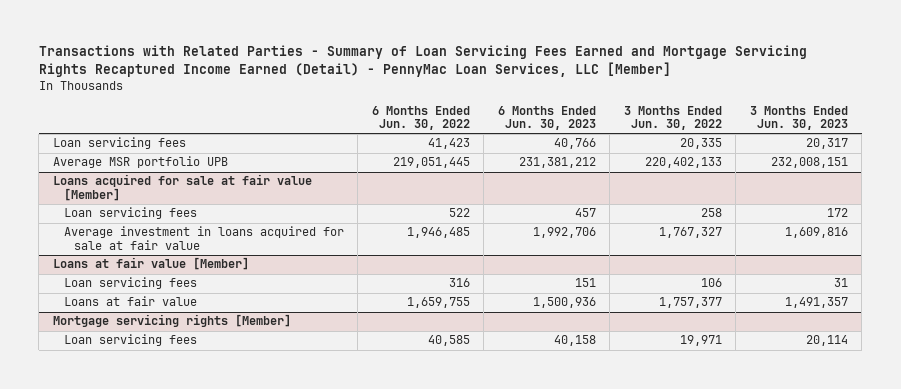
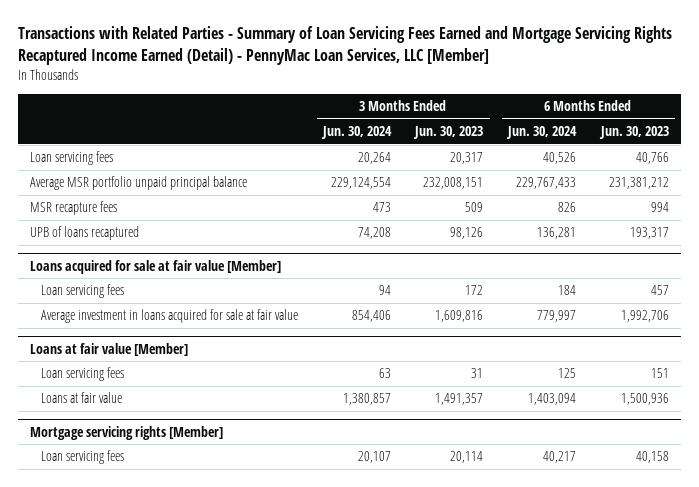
- | 6 Months Ended Jun. 30, 2022 | 6 Months Ended Jun. 30, 2023 | 3 Months Ended Jun. 30, 2022 | 3 Months Ended Jun. 30, 2023
+ | 3 Months Ended Jun. 30, 2024 | 3 Months Ended Jun. 30, 2023 | 6 Months Ended Jun. 30, 2024 | 6 Months Ended Jun. 30, 2023
- Average MSR portfolio UPB | 219,051,445 | 231,381,212 | 220,402,133 | 232,008,151
+ Average MSR portfolio unpaid principal balance | 229,124,554 | 232,008,151 | 229,767,433 | 231,381,212
+ MSR recapture fees | 473 | 509 | 826 | 994
+ UPB of loans recaptured | 74,208 | 98,126 | 136,281 | 193,317

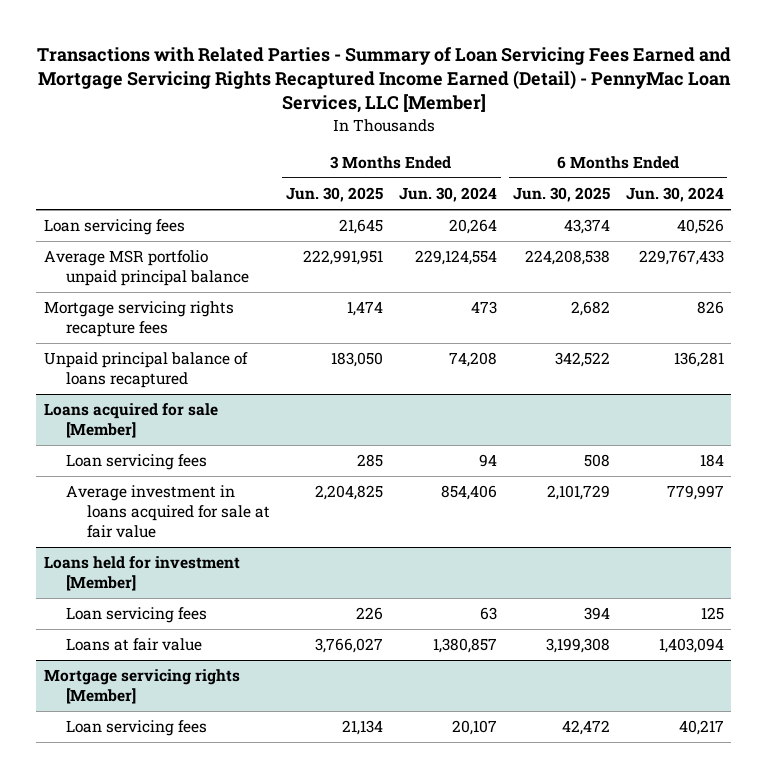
- | 3 Months Ended Jun. 30, 2024 | 3 Months Ended Jun. 30, 2023 | 6 Months Ended Jun. 30, 2024 | 6 Months Ended Jun. 30, 2023
+ | 3 Months Ended Jun. 30, 2025 | 3 Months Ended Jun. 30, 2024 | 6 Months Ended Jun. 30, 2025 | 6 Months Ended Jun. 30, 2024
- MSR recapture fees | 473 | 509 | 826 | 994
- UPB of loans recaptured | 74,208 | 98,126 | 136,281 | 193,317
- Loans acquired for sale at fair value [Member]
+ Mortgage servicing rights recapture fees | 1,474 | 473 | 2,682 | 826
+ Unpaid principal balance of loans recaptured | 183,050 | 74,208 | 342,522 | 136,281
+ Loans acquired for sale [Member]
- Loans at fair value [Member]
+ Loans held for investment [Member]

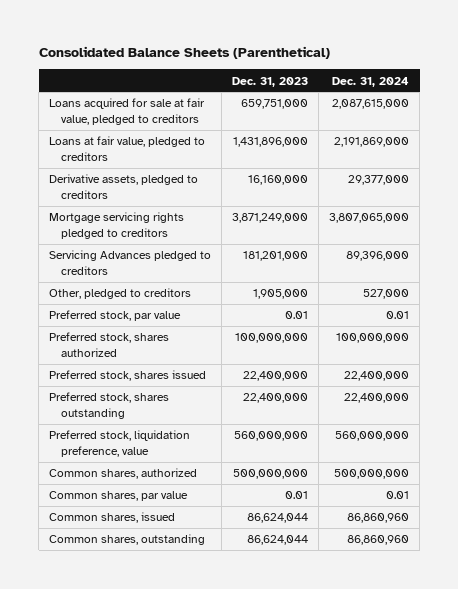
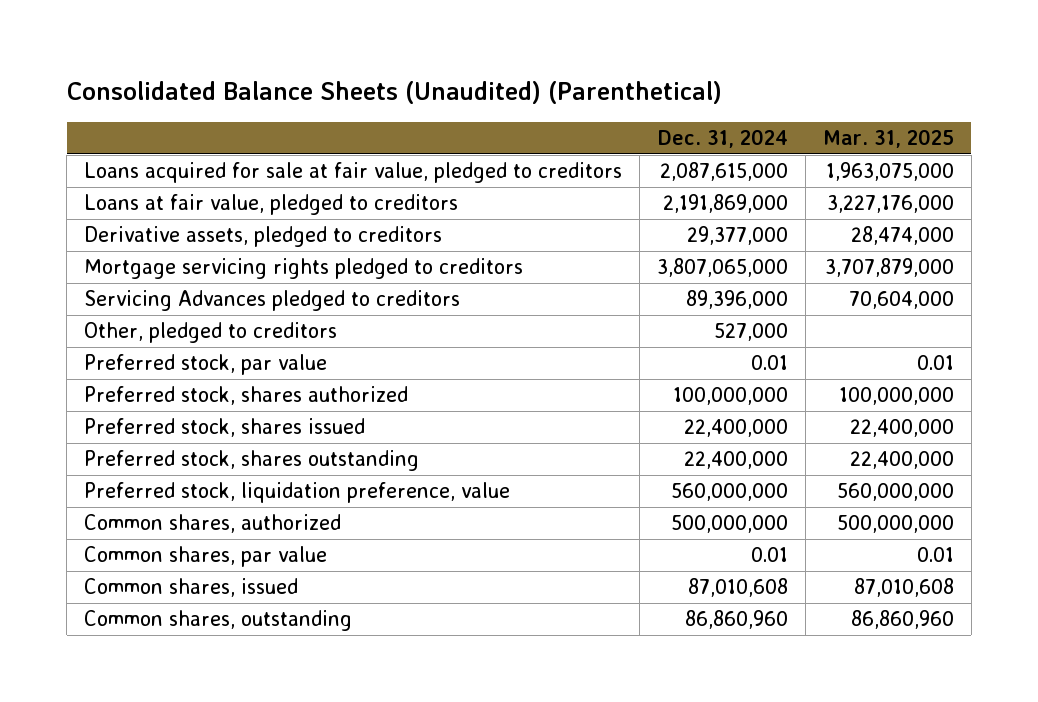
- Consolidated Balance Sheets (Parenthetical)
+ Consolidated Balance Sheets (Unaudited) (Parenthetical)
- | Dec. 31, 2023 | Dec. 31, 2024
+ | Dec. 31, 2024 | Mar. 31, 2025
- Common shares, issued | 86,624,044 | 86,860,960
+ Common shares, issued | 87,010,608 | 87,010,608

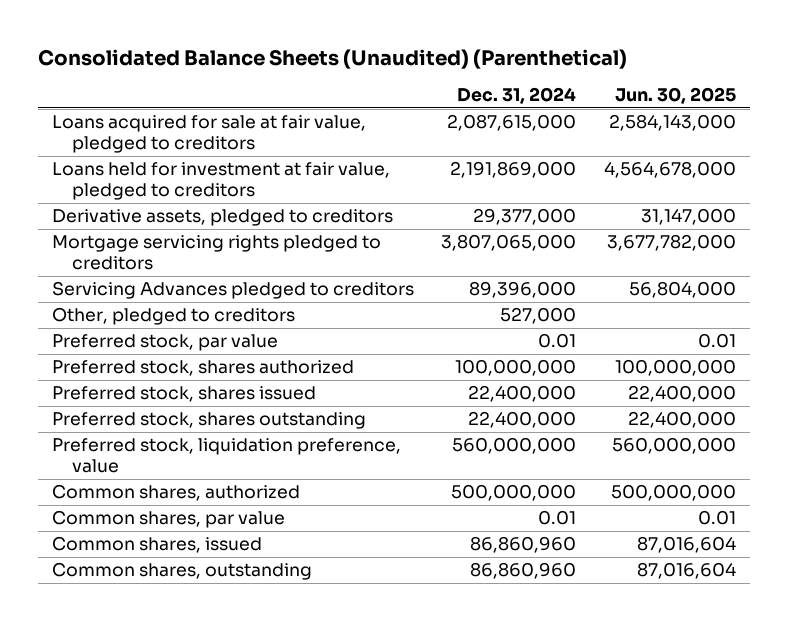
- | Dec. 31, 2024 | Mar. 31, 2025
+ | Dec. 31, 2024 | Jun. 30, 2025
- Loans at fair value, pledged to creditors | 2,191,869,000 | 3,227,176,000
+ Loans held for investment at fair value, pledged to creditors | 2,191,869,000 | 4,564,678,000
- Common shares, issued | 87,010,608 | 87,010,608
+ Common shares, issued | 86,860,960 | 87,016,604

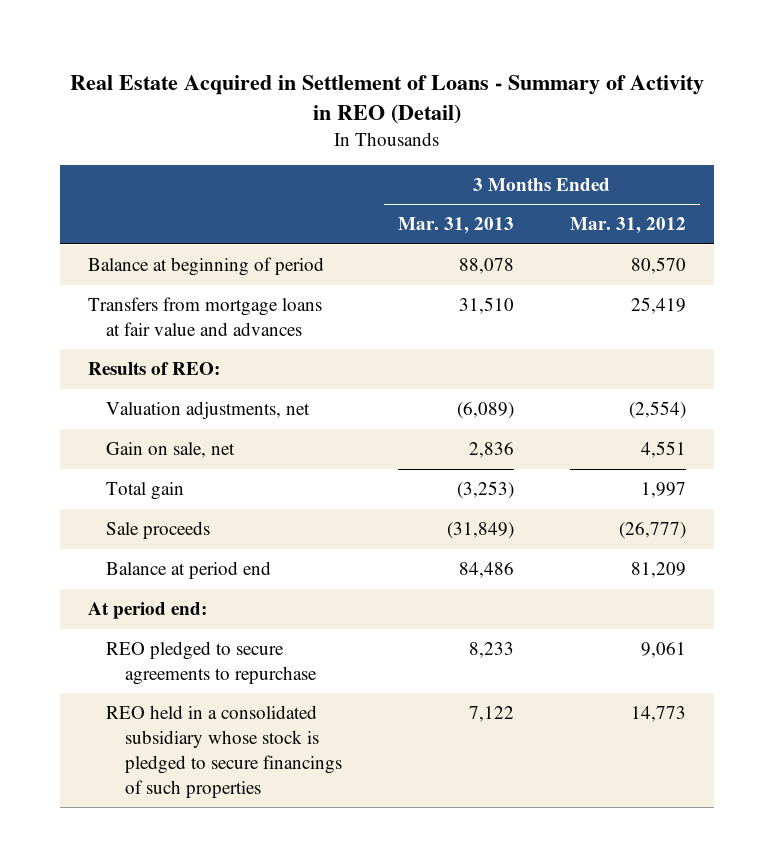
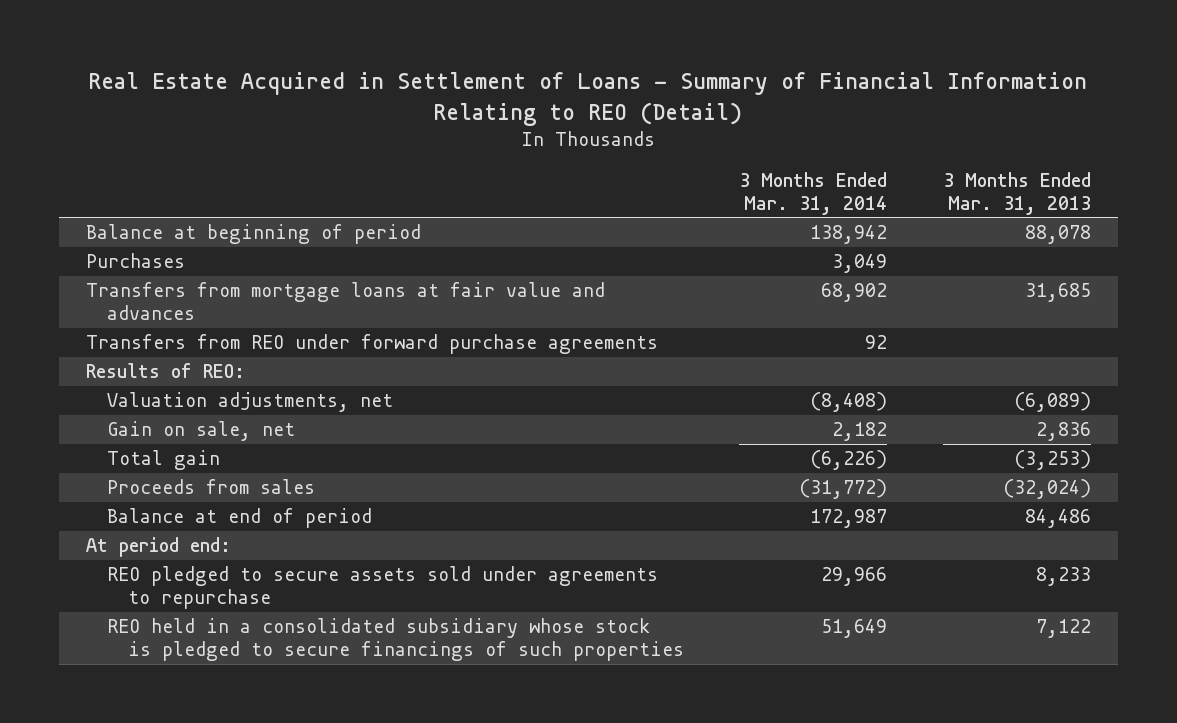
- Real Estate Acquired in Settlement of Loans - Summary of Activity in REO (Detail)
+ Real Estate Acquired in Settlement of Loans - Summary of Financial Information Relating to REO (Detail)
- | 3 Months Ended Mar. 31, 2013 | 3 Months Ended Mar. 31, 2012
+ | 3 Months Ended Mar. 31, 2014 | 3 Months Ended Mar. 31, 2013
- Transfers from mortgage loans at fair value and advances | 31,510 | 25,419
+ Purchases | 3,049 |
+ Transfers from mortgage loans at fair value and advances | 68,902 | 31,685
+ Transfers from REO under forward purchase agreements | 92 |
- Sale proceeds | (31,849) | (26,777)
- Balance at period end | 84,486 | 81,209
+ Proceeds from sales | (31,772) | (32,024)
+ Balance at end of period | 172,987 | 84,486
- REO pledged to secure agreements to repurchase | 8,233 | 9,061
+ REO pledged to secure assets sold under agreements to repurchase | 29,966 | 8,233

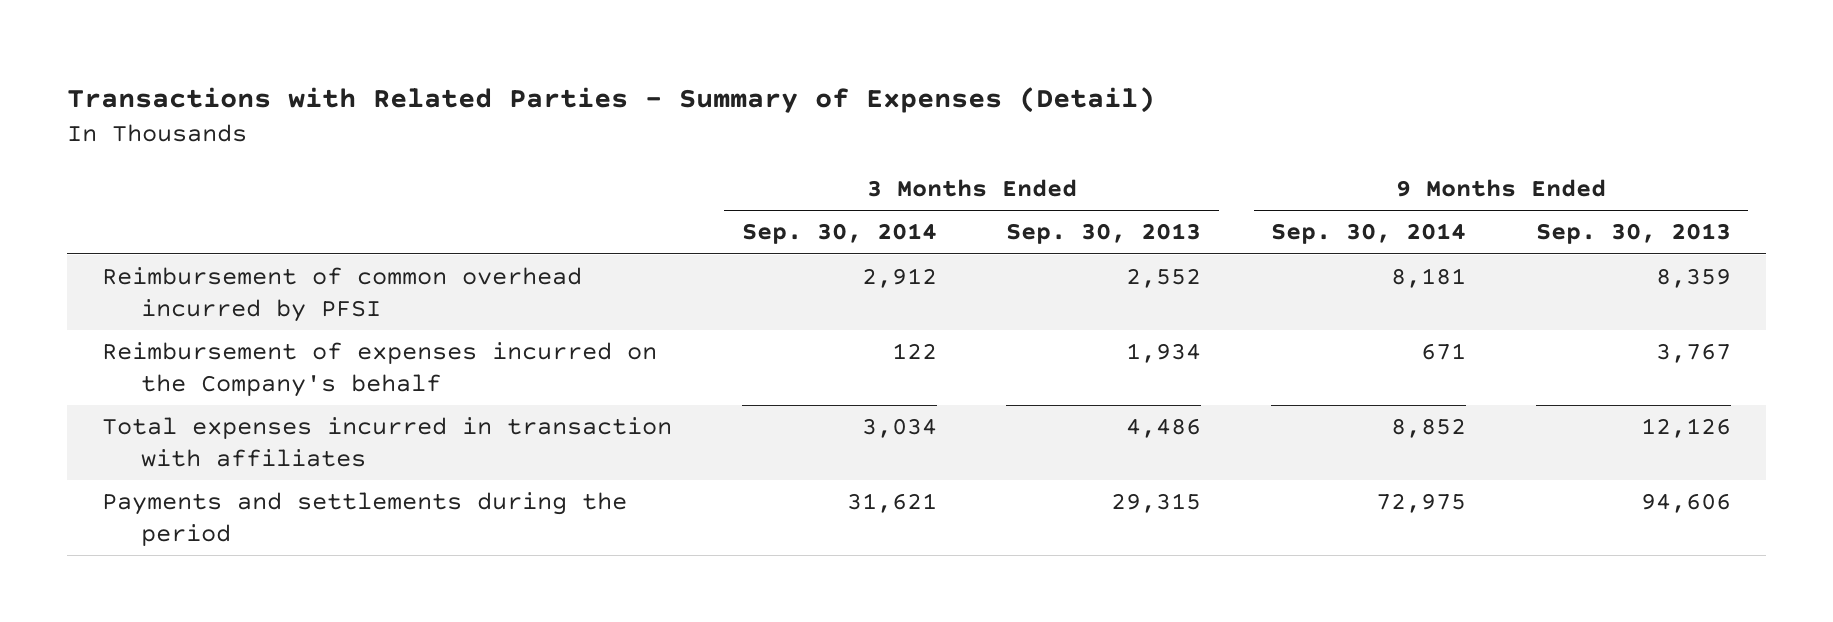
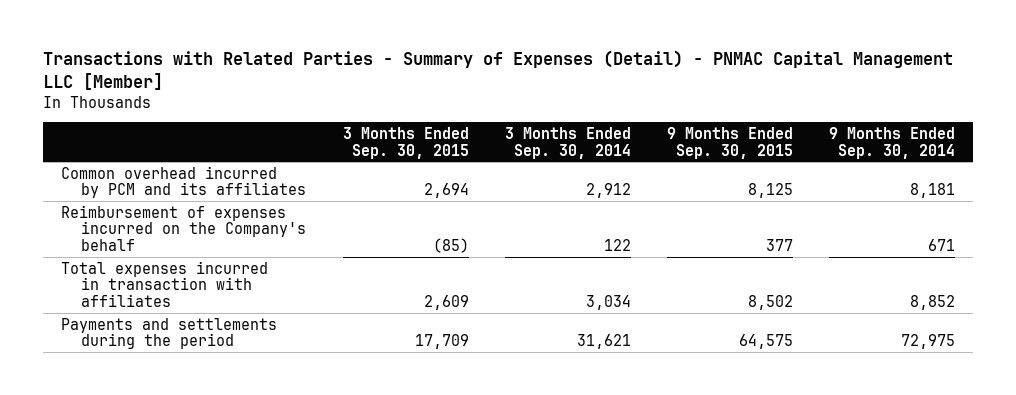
- Transactions with Related Parties - Summary of Expenses (Detail)
+ Transactions with Related Parties - Summary of Expenses (Detail) - PNMAC Capital Management LLC [Member]
- | 3 Months Ended Sep. 30, 2014 | 3 Months Ended Sep. 30, 2013 | 9 Months Ended Sep. 30, 2014 | 9 Months Ended Sep. 30, 2013
+ | 3 Months Ended Sep. 30, 2015 | 3 Months Ended Sep. 30, 2014 | 9 Months Ended Sep. 30, 2015 | 9 Months Ended Sep. 30, 2014
- Reimbursement of common overhead incurred by PFSI | 2,912 | 2,552 | 8,181 | 8,359
+ Common overhead incurred by PCM and its affiliates | 2,694 | 2,912 | 8,125 | 8,181

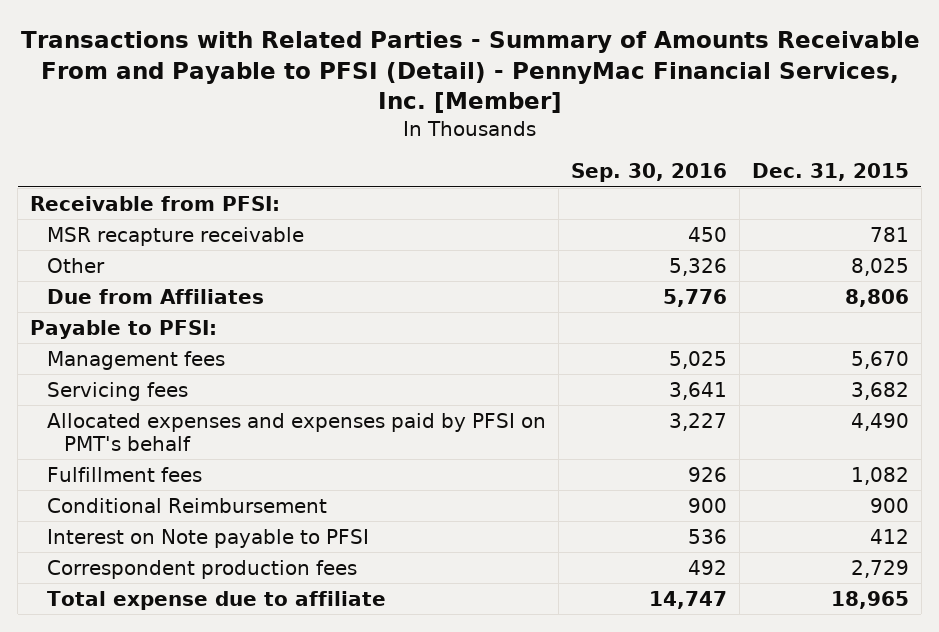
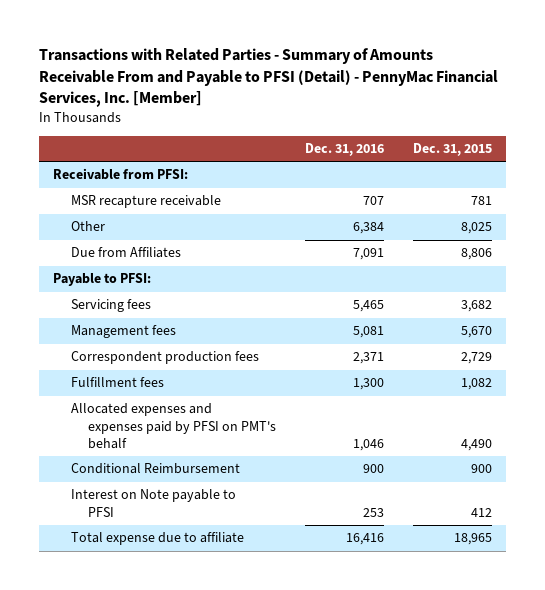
- | Sep. 30, 2016 | Dec. 31, 2015
+ | Dec. 31, 2016 | Dec. 31, 2015
moved down: Management fees | 5,081 | 5,670
moved up: Correspondent production fees | 2,371 | 2,729
moved down: Allocated expenses and expenses paid by PFSI on PMT's behalf | 1,046 | 4,490

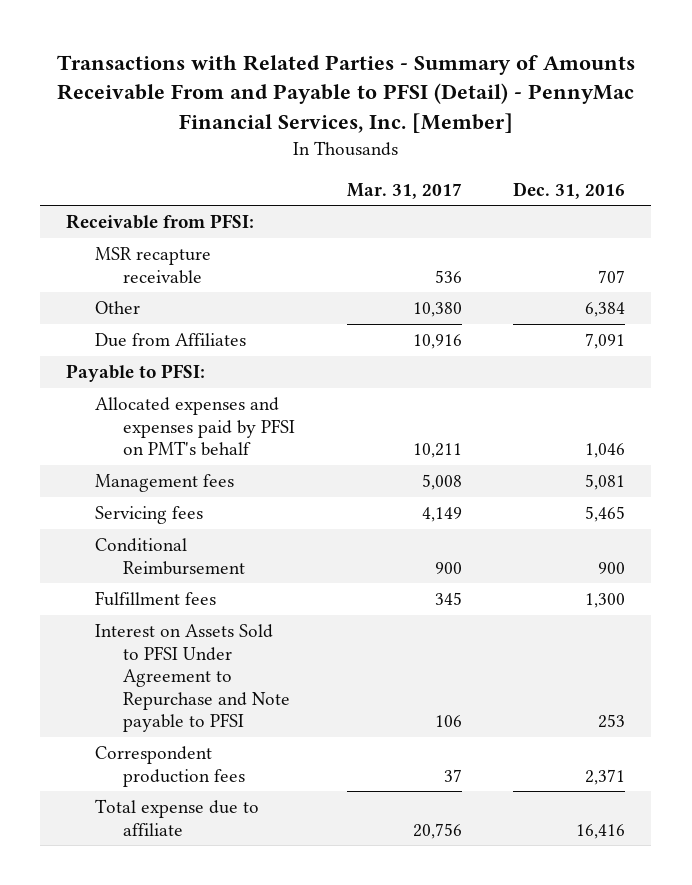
- | Dec. 31, 2016 | Dec. 31, 2015
+ | Mar. 31, 2017 | Dec. 31, 2016
moved down: Management fees | 5,008 | 5,081
moved down: Servicing fees | 4,149 | 5,465
- Interest on Note payable to PFSI | 253 | 412
moved down: Fulfillment fees | 345 | 1,300
+ Interest on Assets Sold to PFSI Under Agreement to Repurchase and Note payable to PFSI | 106 | 253
moved down: Correspondent production fees | 37 | 2,371

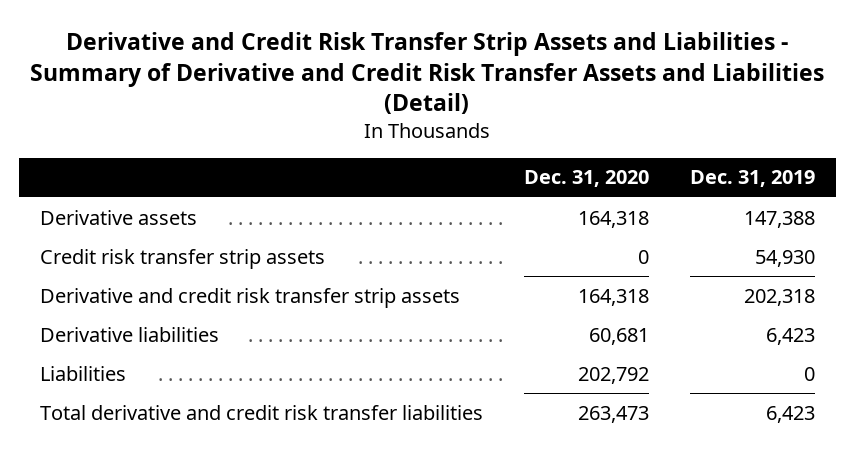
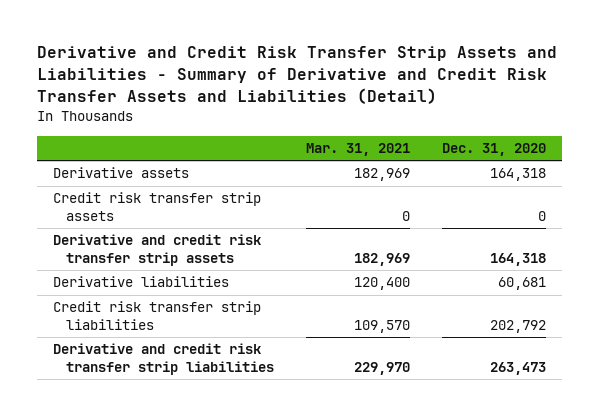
- | Dec. 31, 2020 | Dec. 31, 2019
+ | Mar. 31, 2021 | Dec. 31, 2020
- Liabilities | 202,792 | 0
- Total derivative and credit risk transfer liabilities | 263,473 | 6,423
+ Credit risk transfer strip liabilities | 109,570 | 202,792
+ Derivative and credit risk transfer strip liabilities | 229,970 | 263,473

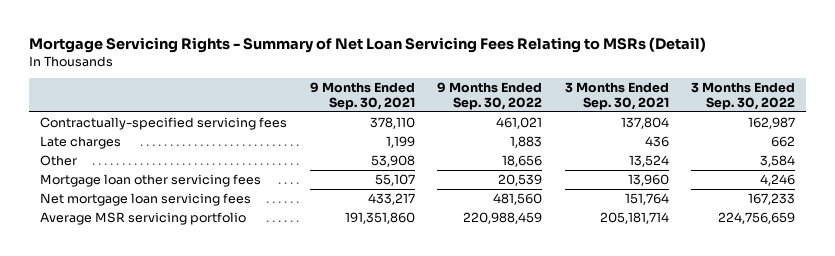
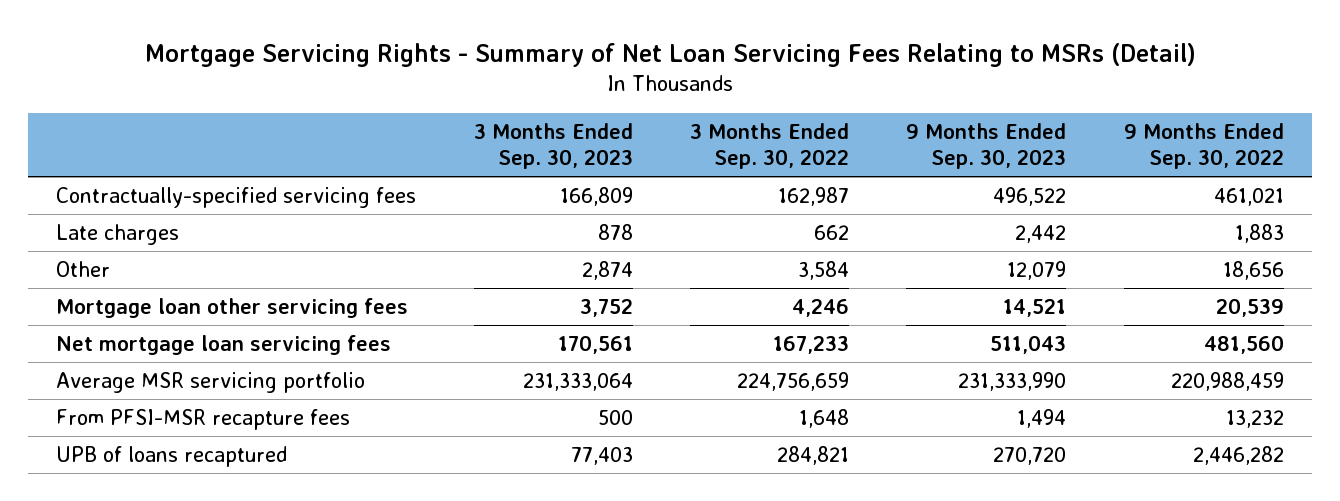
- | 9 Months Ended Sep. 30, 2021 | 9 Months Ended Sep. 30, 2022 | 3 Months Ended Sep. 30, 2021 | 3 Months Ended Sep. 30, 2022
+ | 3 Months Ended Sep. 30, 2023 | 3 Months Ended Sep. 30, 2022 | 9 Months Ended Sep. 30, 2023 | 9 Months Ended Sep. 30, 2022
+ From PFSI-MSR recapture fees | 500 | 1,648 | 1,494 | 13,232
+ UPB of loans recaptured | 77,403 | 284,821 | 270,720 | 2,446,282

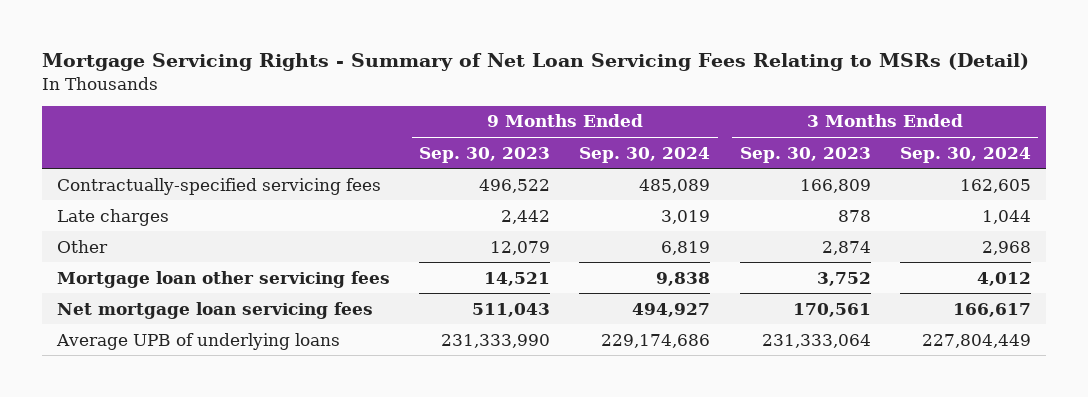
- | 3 Months Ended Sep. 30, 2023 | 3 Months Ended Sep. 30, 2022 | 9 Months Ended Sep. 30, 2023 | 9 Months Ended Sep. 30, 2022
+ | 9 Months Ended Sep. 30, 2023 | 9 Months Ended Sep. 30, 2024 | 3 Months Ended Sep. 30, 2023 | 3 Months Ended Sep. 30, 2024
- Average MSR servicing portfolio | 231,333,064 | 224,756,659 | 231,333,990 | 220,988,459
- From PFSI-MSR recapture fees | 500 | 1,648 | 1,494 | 13,232
- UPB of loans recaptured | 77,403 | 284,821 | 270,720 | 2,446,282
+ Average UPB of underlying loans | 231,333,990 | 229,174,686 | 231,333,064 | 227,804,449

